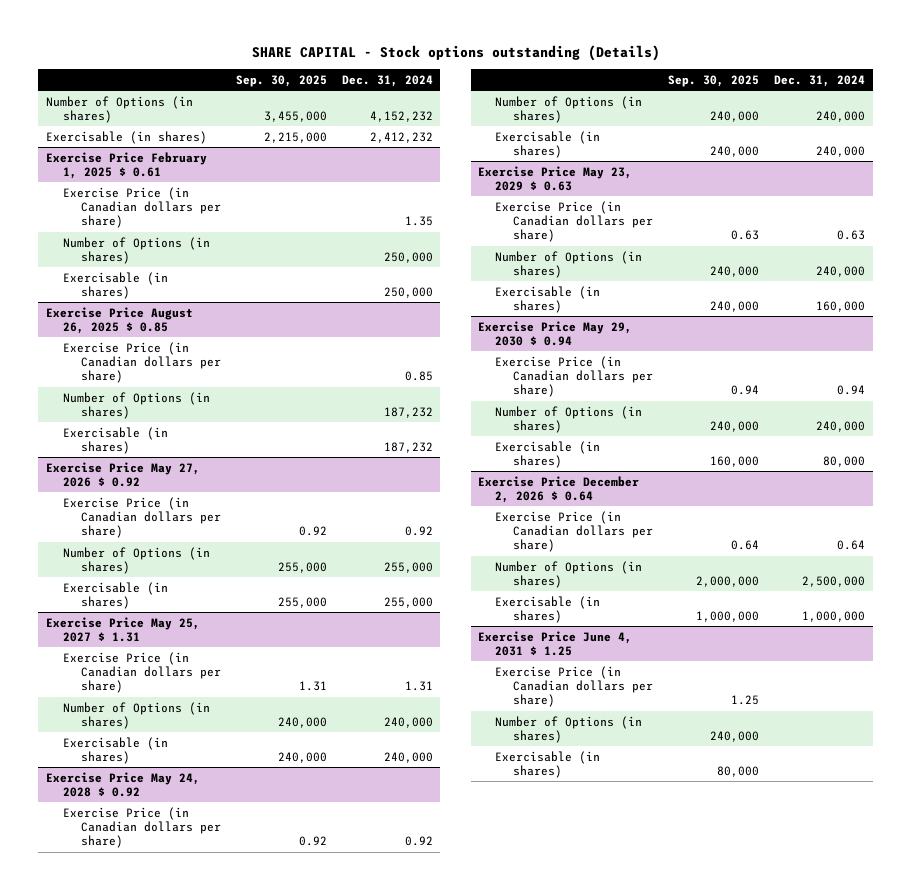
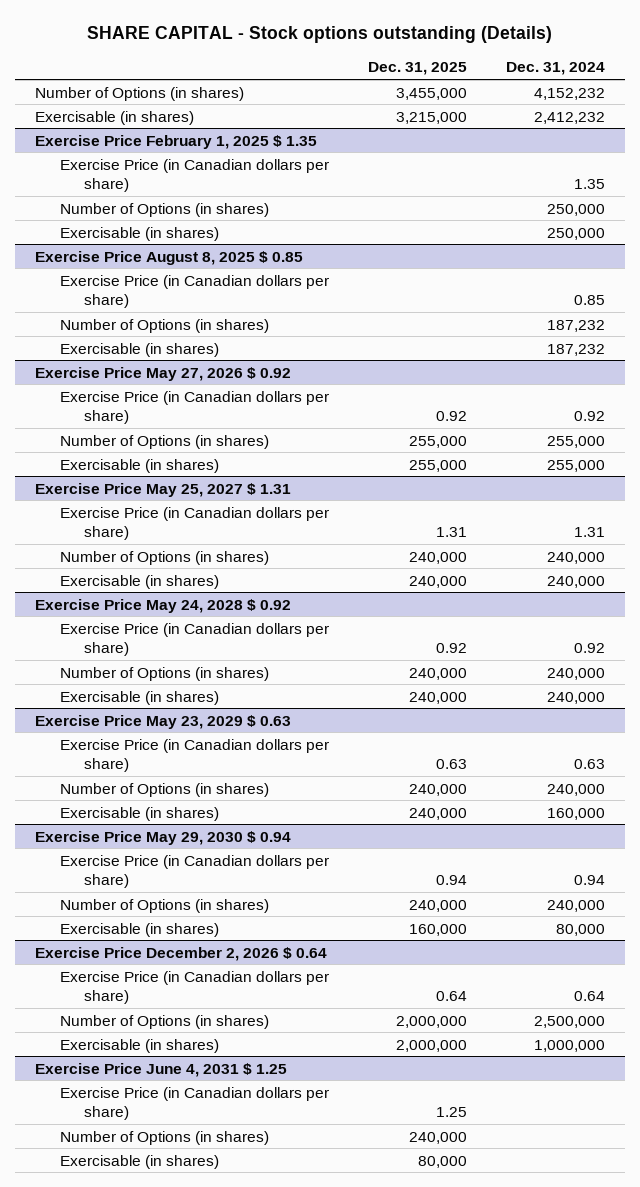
- | Sep. 30, 2025 | Dec. 31, 2024
+ | Dec. 31, 2025 | Dec. 31, 2024
- Exercise Price February 1, 2025 $ 0.61
+ Exercise Price February 1, 2025 $ 1.35
- Exercise Price August 26, 2025 $ 0.85
+ Exercise Price August 8, 2025 $ 0.85

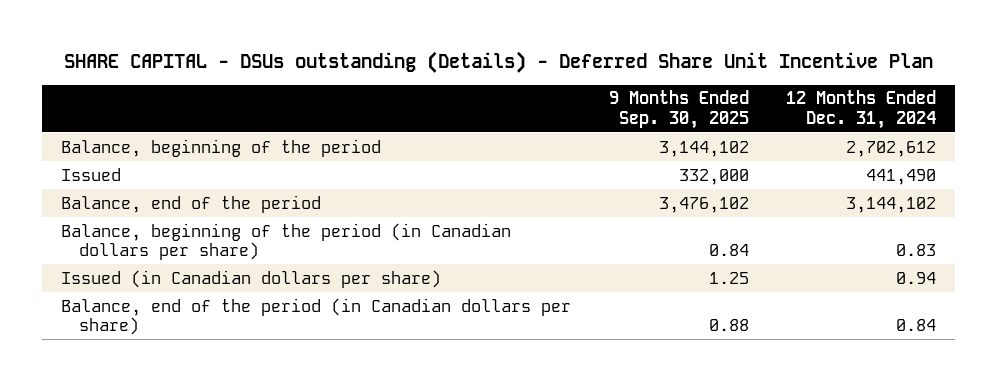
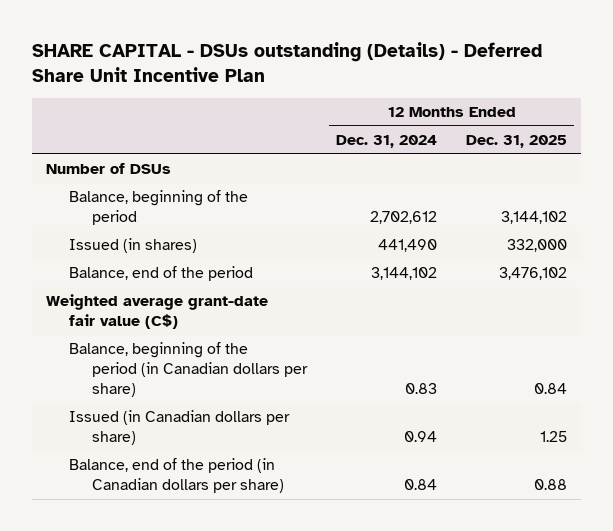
- | 9 Months Ended Sep. 30, 2025 | 12 Months Ended Dec. 31, 2024
+ | 12 Months Ended Dec. 31, 2024 | 12 Months Ended Dec. 31, 2025
+ Number of DSUs
- Issued | 332,000 | 441,490
+ Issued (in shares) | 441,490 | 332,000
+ Weighted average grant-date fair value (C$)

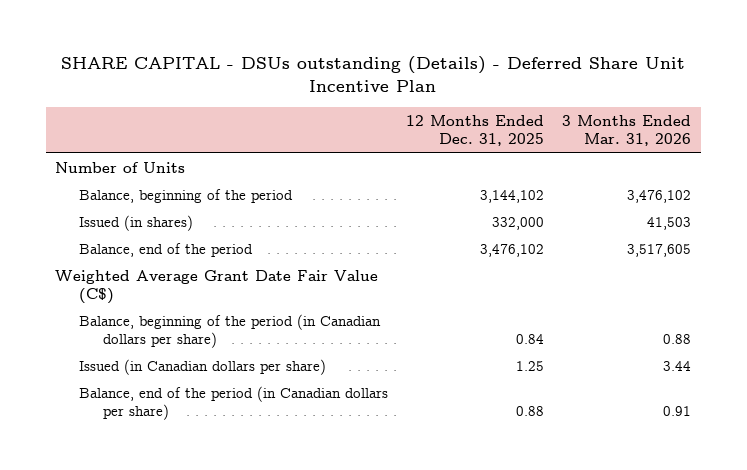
- | 12 Months Ended Dec. 31, 2024 | 12 Months Ended Dec. 31, 2025
+ | 12 Months Ended Dec. 31, 2025 | 3 Months Ended Mar. 31, 2026
- Number of DSUs
+ Number of Units
- Weighted average grant-date fair value (C$)
+ Weighted Average Grant Date Fair Value (C$)

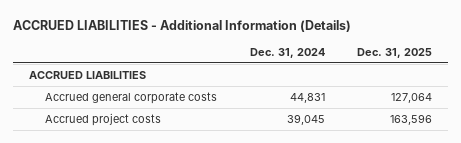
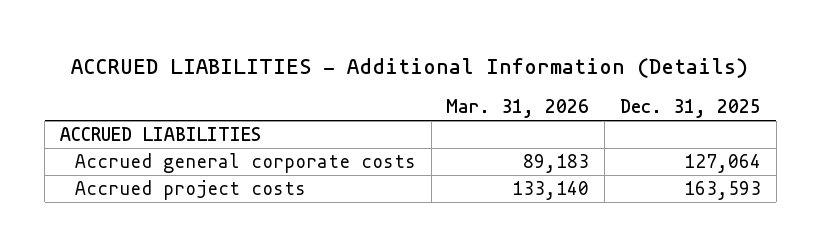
- | Dec. 31, 2024 | Dec. 31, 2025
+ | Mar. 31, 2026 | Dec. 31, 2025
- Accrued project costs | 39,045 | 163,596
+ Accrued project costs | 133,140 | 163,593

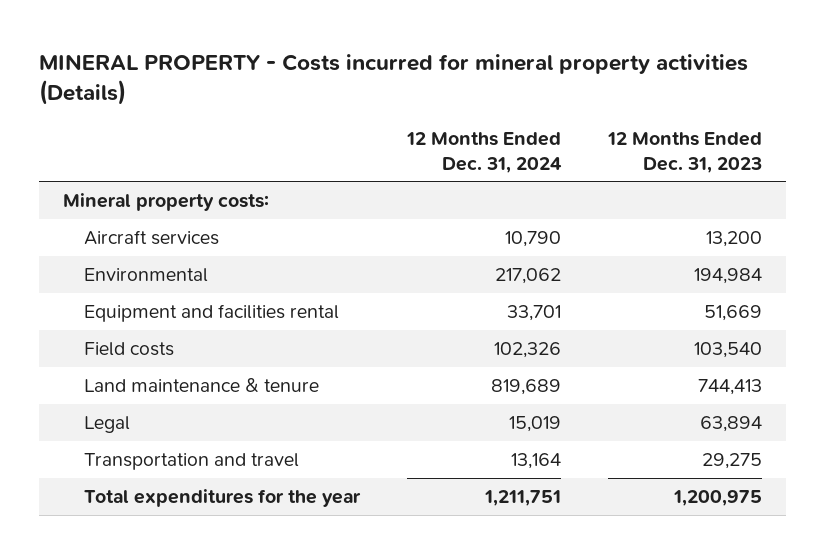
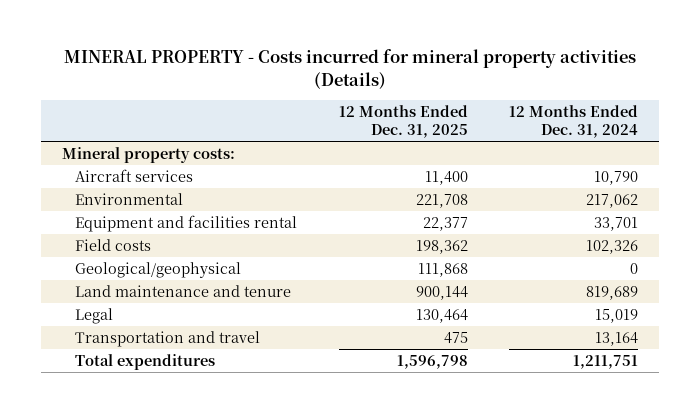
- | 12 Months Ended Dec. 31, 2024 | 12 Months Ended Dec. 31, 2023
+ | 12 Months Ended Dec. 31, 2025 | 12 Months Ended Dec. 31, 2024
- Land maintenance & tenure | 819,689 | 744,413
+ Geological/geophysical | 111,868 | 0
+ Land maintenance and tenure | 900,144 | 819,689
- Total expenditures for the year | 1,211,751 | 1,200,975
+ Total expenditures | 1,596,798 | 1,211,751

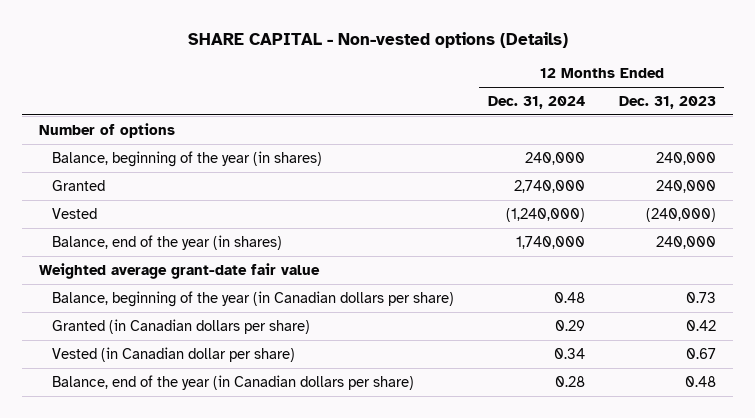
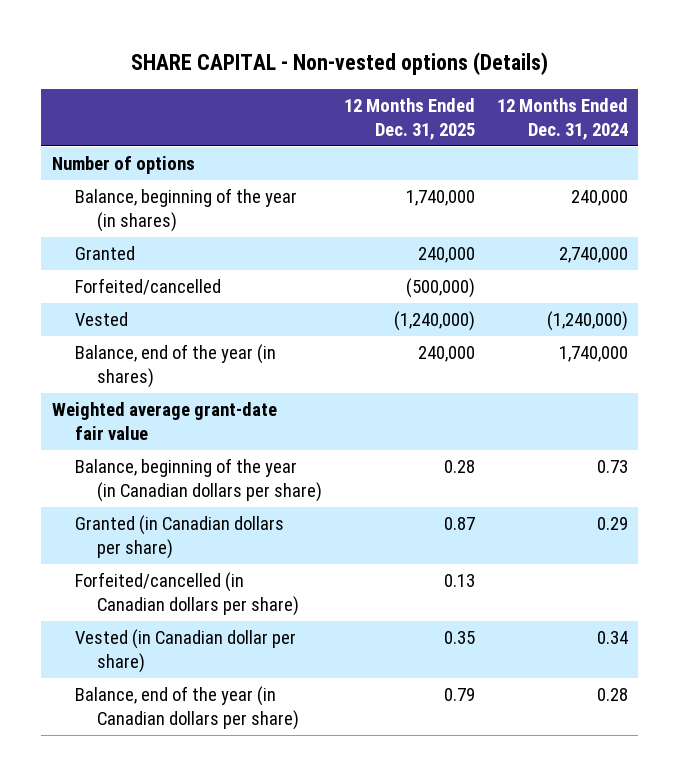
- | 12 Months Ended Dec. 31, 2024 | 12 Months Ended Dec. 31, 2023
+ | 12 Months Ended Dec. 31, 2025 | 12 Months Ended Dec. 31, 2024
+ Forfeited/cancelled | (500,000) |
- Balance, beginning of the year (in Canadian dollars per share) | 0.48 | 0.73
+ Balance, beginning of the year (in Canadian dollars per share) | 0.28 | 0.73
+ Forfeited/cancelled (in Canadian dollars per share) | 0.13 |

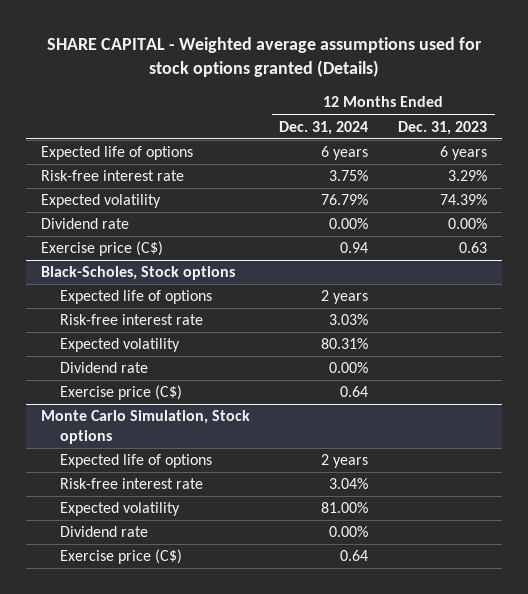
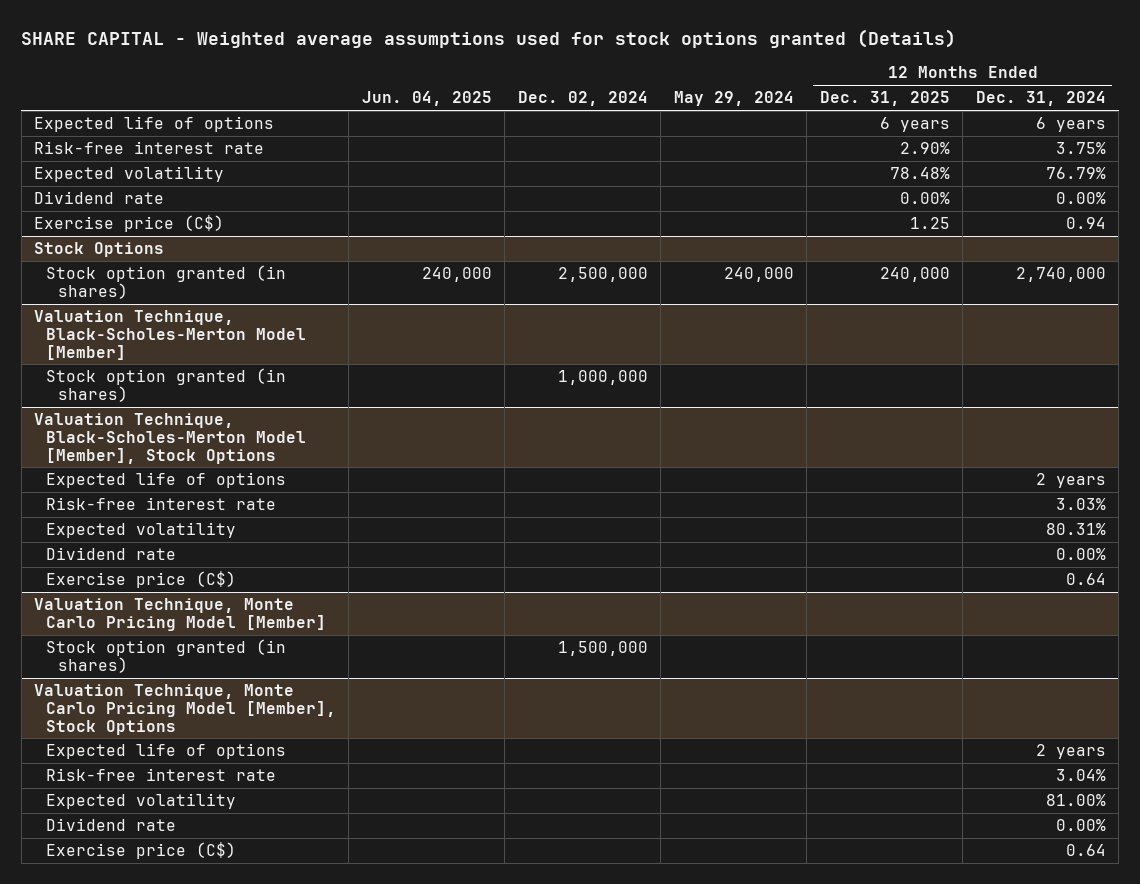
- | 12 Months Ended Dec. 31, 2024 | 12 Months Ended Dec. 31, 2023
+ | Jun. 04, 2025 | Dec. 02, 2024 | May 29, 2024 | 12 Months Ended Dec. 31, 2025 | 12 Months Ended Dec. 31, 2024
- Black-Scholes, Stock options
+ Stock Options
+ Stock option granted (in shares) | 240,000 | 2,500,000 | 240,000 | 240,000 | 2,740,000
+ Valuation Technique, Black-Scholes-Merton Model [Member]
+ Stock option granted (in shares) | | 1,000,000 | | |
+ Valuation Technique, Black-Scholes-Merton Model [Member], Stock Options
- Monte Carlo Simulation, Stock options
+ Valuation Technique, Monte Carlo Pricing Model [Member]
+ Stock option granted (in shares) | | 1,500,000 | | |
+ Valuation Technique, Monte Carlo Pricing Model [Member], Stock Options

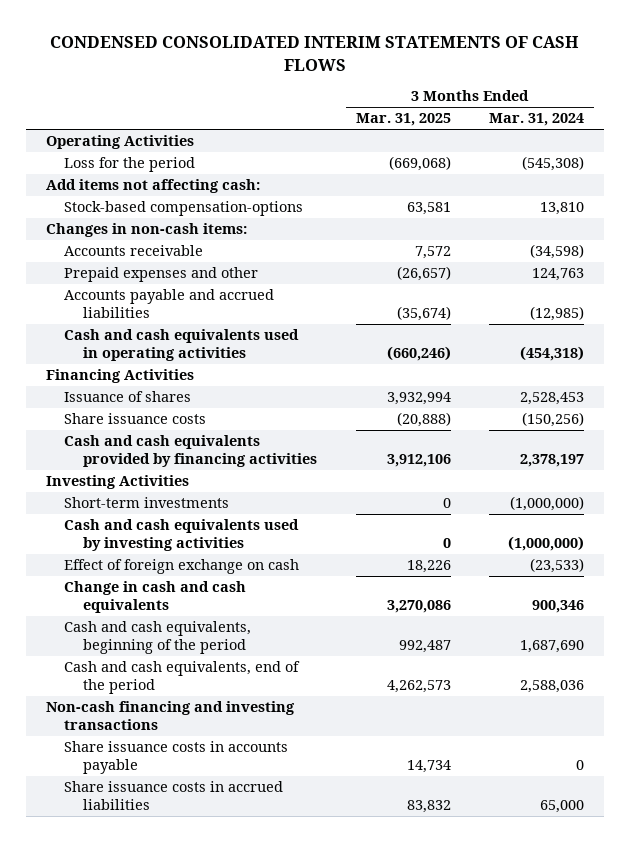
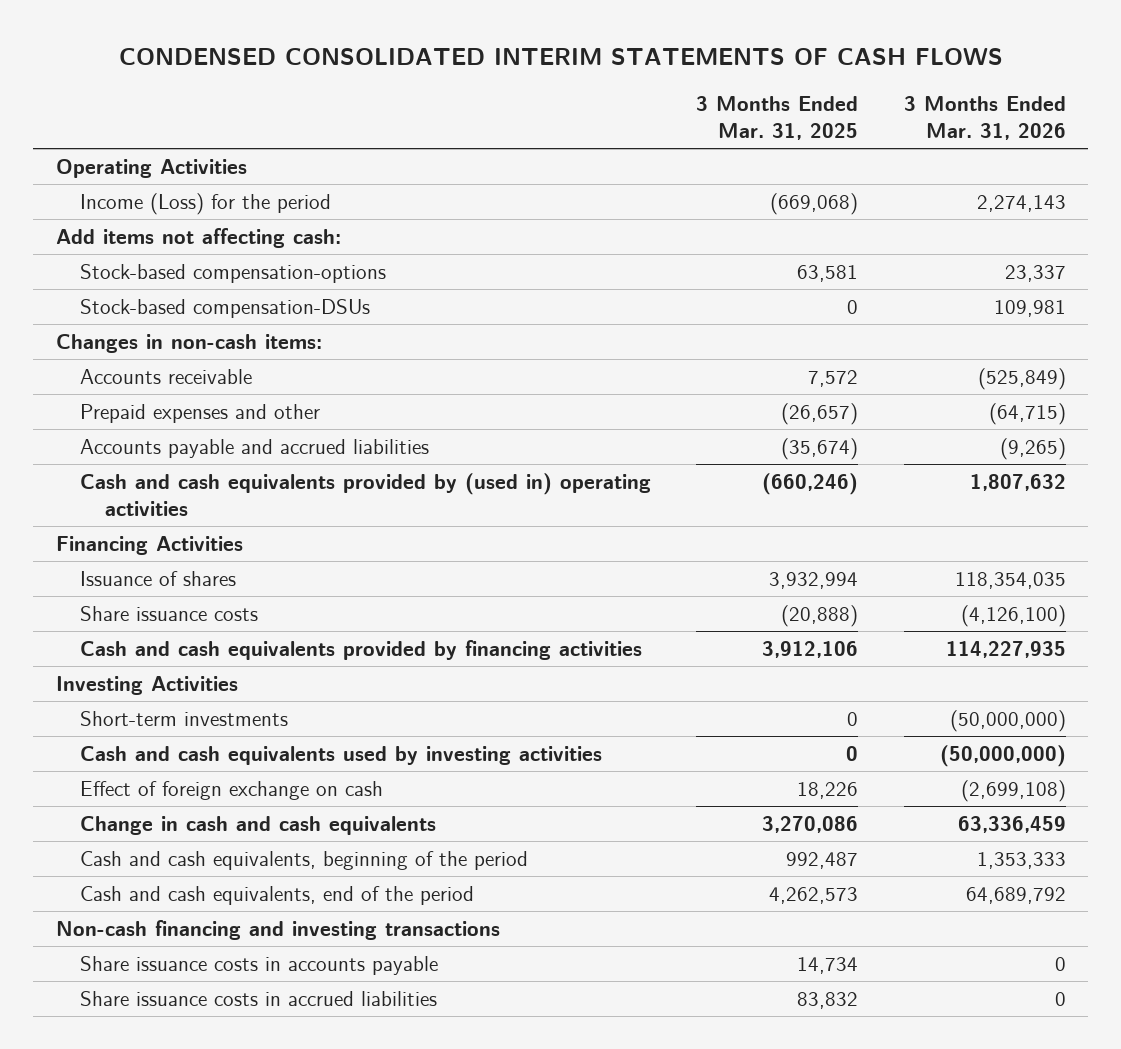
- | 3 Months Ended Mar. 31, 2025 | 3 Months Ended Mar. 31, 2024
+ | 3 Months Ended Mar. 31, 2025 | 3 Months Ended Mar. 31, 2026
- Loss for the period | (669,068) | (545,308)
+ Income (Loss) for the period | (669,068) | 2,274,143
+ Stock-based compensation-DSUs | 0 | 109,981
- Cash and cash equivalents used in operating activities | (660,246) | (454,318)
+ Cash and cash equivalents provided by (used in) operating activities | (660,246) | 1,807,632

